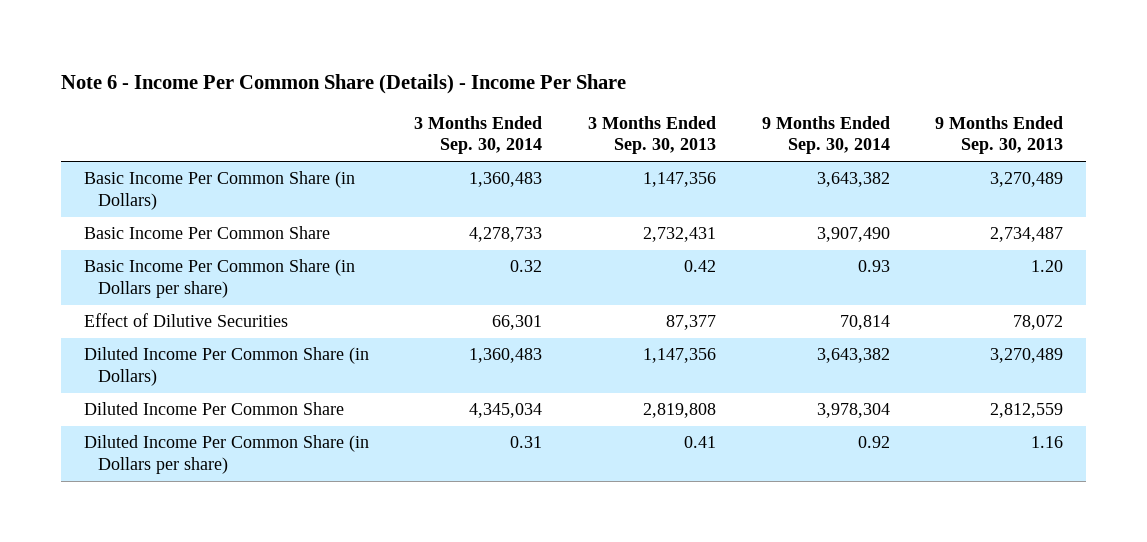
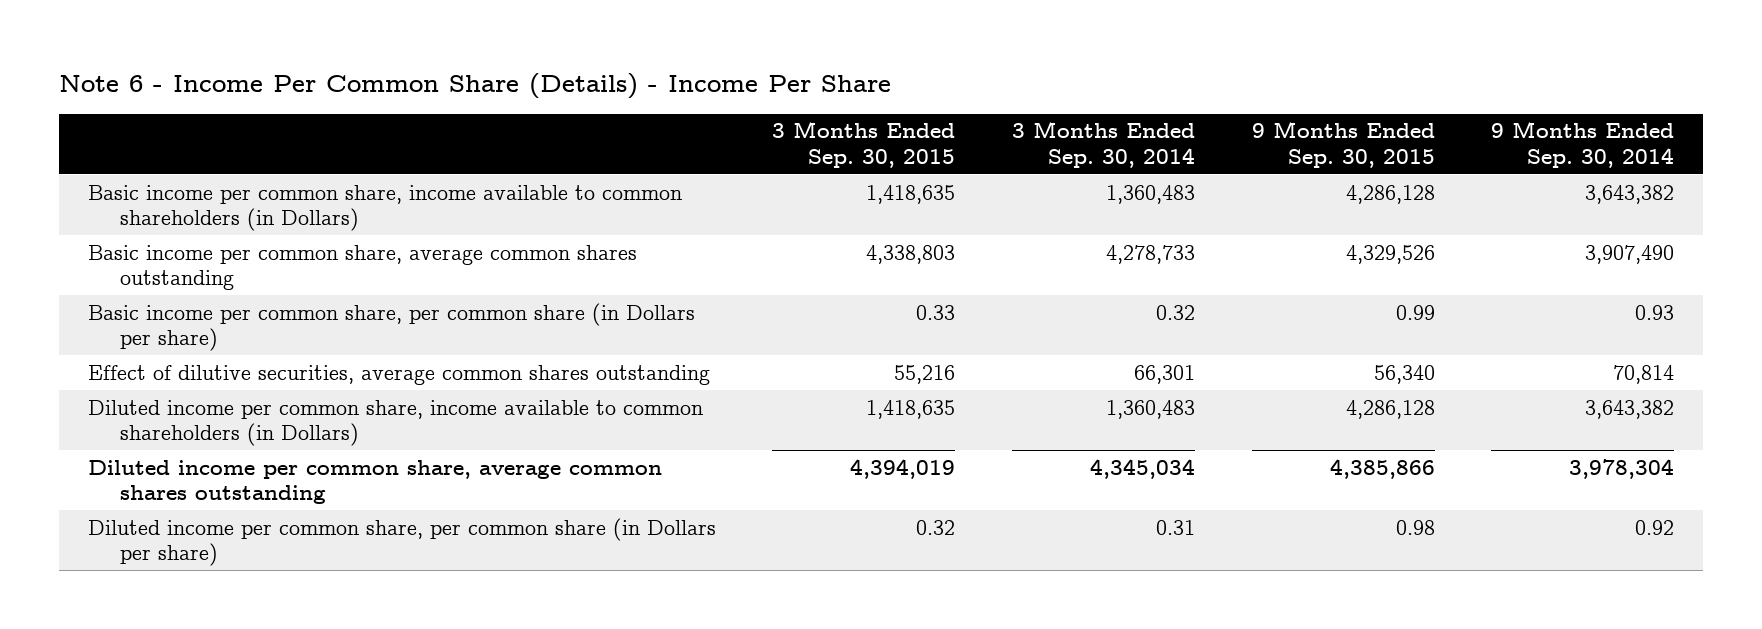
- | 3 Months Ended Sep. 30, 2014 | 3 Months Ended Sep. 30, 2013 | 9 Months Ended Sep. 30, 2014 | 9 Months Ended Sep. 30, 2013
+ | 3 Months Ended Sep. 30, 2015 | 3 Months Ended Sep. 30, 2014 | 9 Months Ended Sep. 30, 2015 | 9 Months Ended Sep. 30, 2014
- Basic Income Per Common Share (in Dollars) | 1,360,483 | 1,147,356 | 3,643,382 | 3,270,489
- Basic Income Per Common Share | 4,278,733 | 2,732,431 | 3,907,490 | 2,734,487
- Basic Income Per Common Share (in Dollars per share) | 0.32 | 0.42 | 0.93 | 1.20
- Effect of Dilutive Securities | 66,301 | 87,377 | 70,814 | 78,072
- Diluted Income Per Common Share (in Dollars) | 1,360,483 | 1,147,356 | 3,643,382 | 3,270,489
- Diluted Income Per Common Share | 4,345,034 | 2,819,808 | 3,978,304 | 2,812,559
- Diluted Income Per Common Share (in Dollars per share) | 0.31 | 0.41 | 0.92 | 1.16
+ Basic income per common share, income available to common shareholders (in Dollars) | 1,418,635 | 1,360,483 | 4,286,128 | 3,643,382
+ Basic income per common share, average common shares outstanding | 4,338,803 | 4,278,733 | 4,329,526 | 3,907,490
+ Basic income per common share, per common share (in Dollars per share) | 0.33 | 0.32 | 0.99 | 0.93
+ Effect of dilutive securities, average common shares outstanding | 55,216 | 66,301 | 56,340 | 70,814
+ Diluted income per common share, income available to common shareholders (in Dollars) | 1,418,635 | 1,360,483 | 4,286,128 | 3,643,382
+ Diluted income per common share, average common shares outstanding | 4,394,019 | 4,345,034 | 4,385,866 | 3,978,304
+ Diluted income per common share, per common share (in Dollars per share) | 0.32 | 0.31 | 0.98 | 0.92

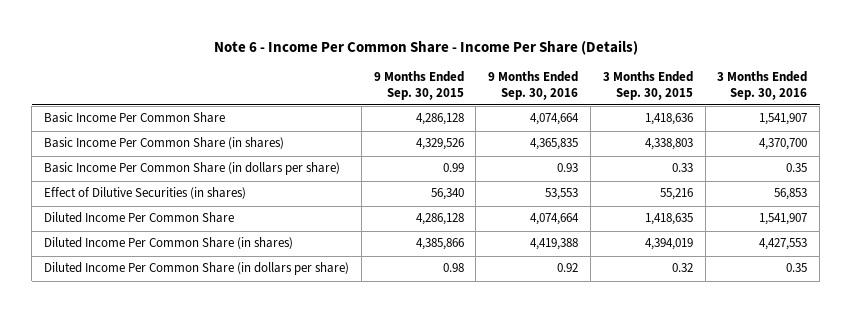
- Note 6 - Income Per Common Share (Details) - Income Per Share
+ Note 6 - Income Per Common Share - Income Per Share (Details)
- | 3 Months Ended Sep. 30, 2015 | 3 Months Ended Sep. 30, 2014 | 9 Months Ended Sep. 30, 2015 | 9 Months Ended Sep. 30, 2014
+ | 9 Months Ended Sep. 30, 2015 | 9 Months Ended Sep. 30, 2016 | 3 Months Ended Sep. 30, 2015 | 3 Months Ended Sep. 30, 2016
- Basic income per common share, income available to common shareholders (in Dollars) | 1,418,635 | 1,360,483 | 4,286,128 | 3,643,382
- Basic income per common share, average common shares outstanding | 4,338,803 | 4,278,733 | 4,329,526 | 3,907,490
- Basic income per common share, per common share (in Dollars per share) | 0.33 | 0.32 | 0.99 | 0.93
- Effect of dilutive securities, average common shares outstanding | 55,216 | 66,301 | 56,340 | 70,814
- Diluted income per common share, income available to common shareholders (in Dollars) | 1,418,635 | 1,360,483 | 4,286,128 | 3,643,382
- Diluted income per common share, average common shares outstanding | 4,394,019 | 4,345,034 | 4,385,866 | 3,978,304
- Diluted income per common share, per common share (in Dollars per share) | 0.32 | 0.31 | 0.98 | 0.92
+ Basic Income Per Common Share | 4,286,128 | 4,074,664 | 1,418,636 | 1,541,907
+ Basic Income Per Common Share (in shares) | 4,329,526 | 4,365,835 | 4,338,803 | 4,370,700
+ Basic Income Per Common Share (in dollars per share) | 0.99 | 0.93 | 0.33 | 0.35
+ Effect of Dilutive Securities (in shares) | 56,340 | 53,553 | 55,216 | 56,853
+ Diluted Income Per Common Share | 4,286,128 | 4,074,664 | 1,418,635 | 1,541,907
+ Diluted Income Per Common Share (in shares) | 4,385,866 | 4,419,388 | 4,394,019 | 4,427,553
+ Diluted Income Per Common Share (in dollars per share) | 0.98 | 0.92 | 0.32 | 0.35

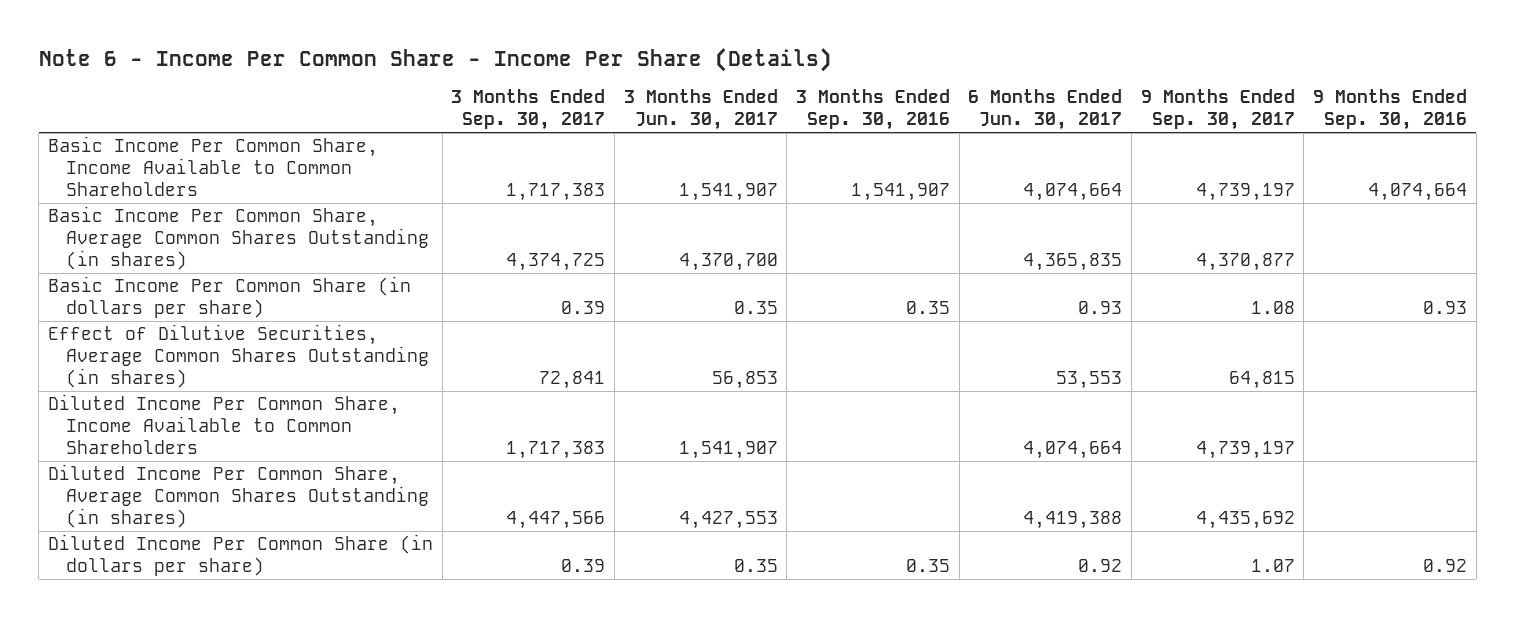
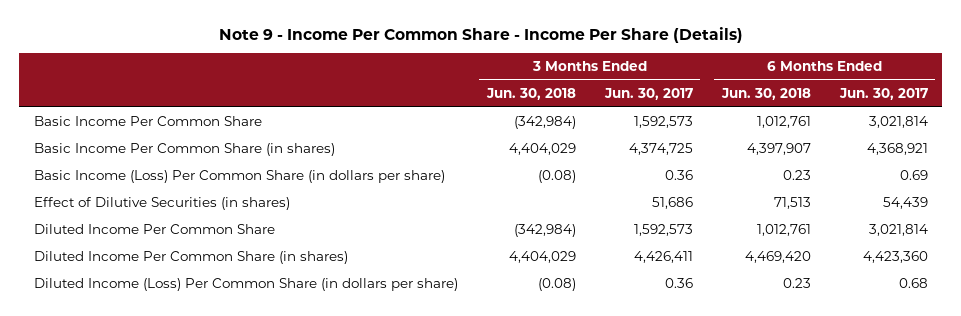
- Note 6 - Income Per Common Share - Income Per Share (Details)
+ Note 9 - Income Per Common Share - Income Per Share (Details)
- | 3 Months Ended Sep. 30, 2017 | 3 Months Ended Jun. 30, 2017 | 3 Months Ended Sep. 30, 2016 | 6 Months Ended Jun. 30, 2017 | 9 Months Ended Sep. 30, 2017 | 9 Months Ended Sep. 30, 2016
+ | 3 Months Ended Jun. 30, 2018 | 3 Months Ended Jun. 30, 2017 | 6 Months Ended Jun. 30, 2018 | 6 Months Ended Jun. 30, 2017
- Basic Income Per Common Share, Income Available to Common Shareholders | 1,717,383 | 1,541,907 | 1,541,907 | 4,074,664 | 4,739,197 | 4,074,664
- Basic Income Per Common Share, Average Common Shares Outstanding (in shares) | 4,374,725 | 4,370,700 | | 4,365,835 | 4,370,877 |
- Basic Income Per Common Share (in dollars per share) | 0.39 | 0.35 | 0.35 | 0.93 | 1.08 | 0.93
- Effect of Dilutive Securities, Average Common Shares Outstanding (in shares) | 72,841 | 56,853 | | 53,553 | 64,815 |
- Diluted Income Per Common Share, Income Available to Common Shareholders | 1,717,383 | 1,541,907 | | 4,074,664 | 4,739,197 |
- Diluted Income Per Common Share, Average Common Shares Outstanding (in shares) | 4,447,566 | 4,427,553 | | 4,419,388 | 4,435,692 |
- Diluted Income Per Common Share (in dollars per share) | 0.39 | 0.35 | 0.35 | 0.92 | 1.07 | 0.92
+ Basic Income Per Common Share | (342,984) | 1,592,573 | 1,012,761 | 3,021,814
+ Basic Income Per Common Share (in shares) | 4,404,029 | 4,374,725 | 4,397,907 | 4,368,921
+ Basic Income (Loss) Per Common Share (in dollars per share) | (0.08) | 0.36 | 0.23 | 0.69
+ Effect of Dilutive Securities (in shares) | | 51,686 | 71,513 | 54,439
+ Diluted Income Per Common Share | (342,984) | 1,592,573 | 1,012,761 | 3,021,814
+ Diluted Income Per Common Share (in shares) | 4,404,029 | 4,426,411 | 4,469,420 | 4,423,360
+ Diluted Income (Loss) Per Common Share (in dollars per share) | (0.08) | 0.36 | 0.23 | 0.68

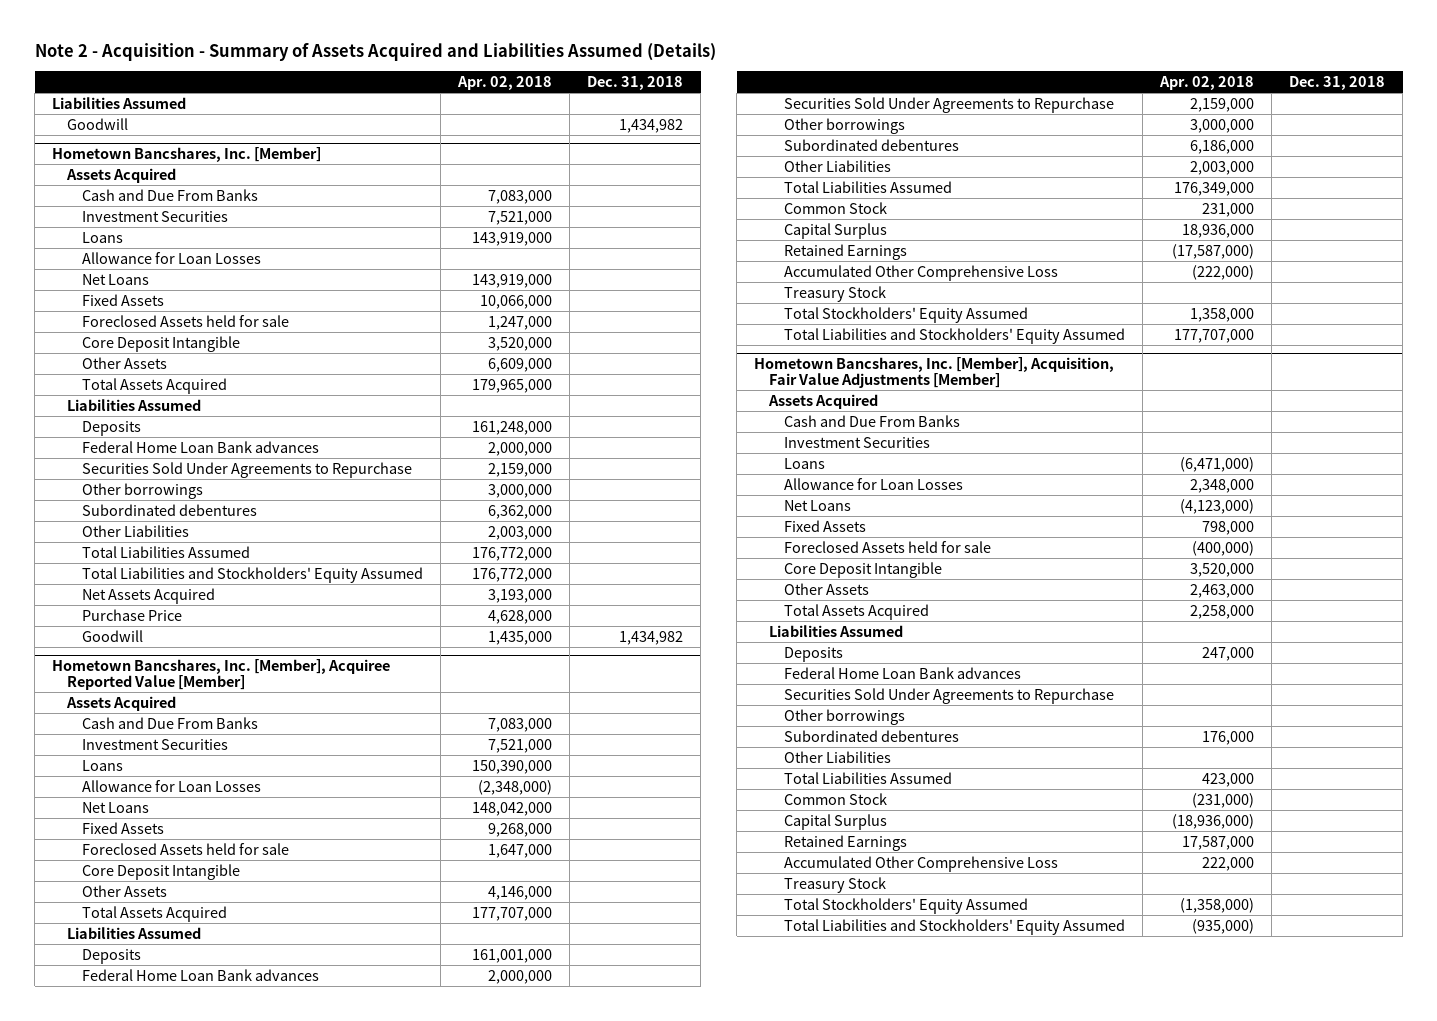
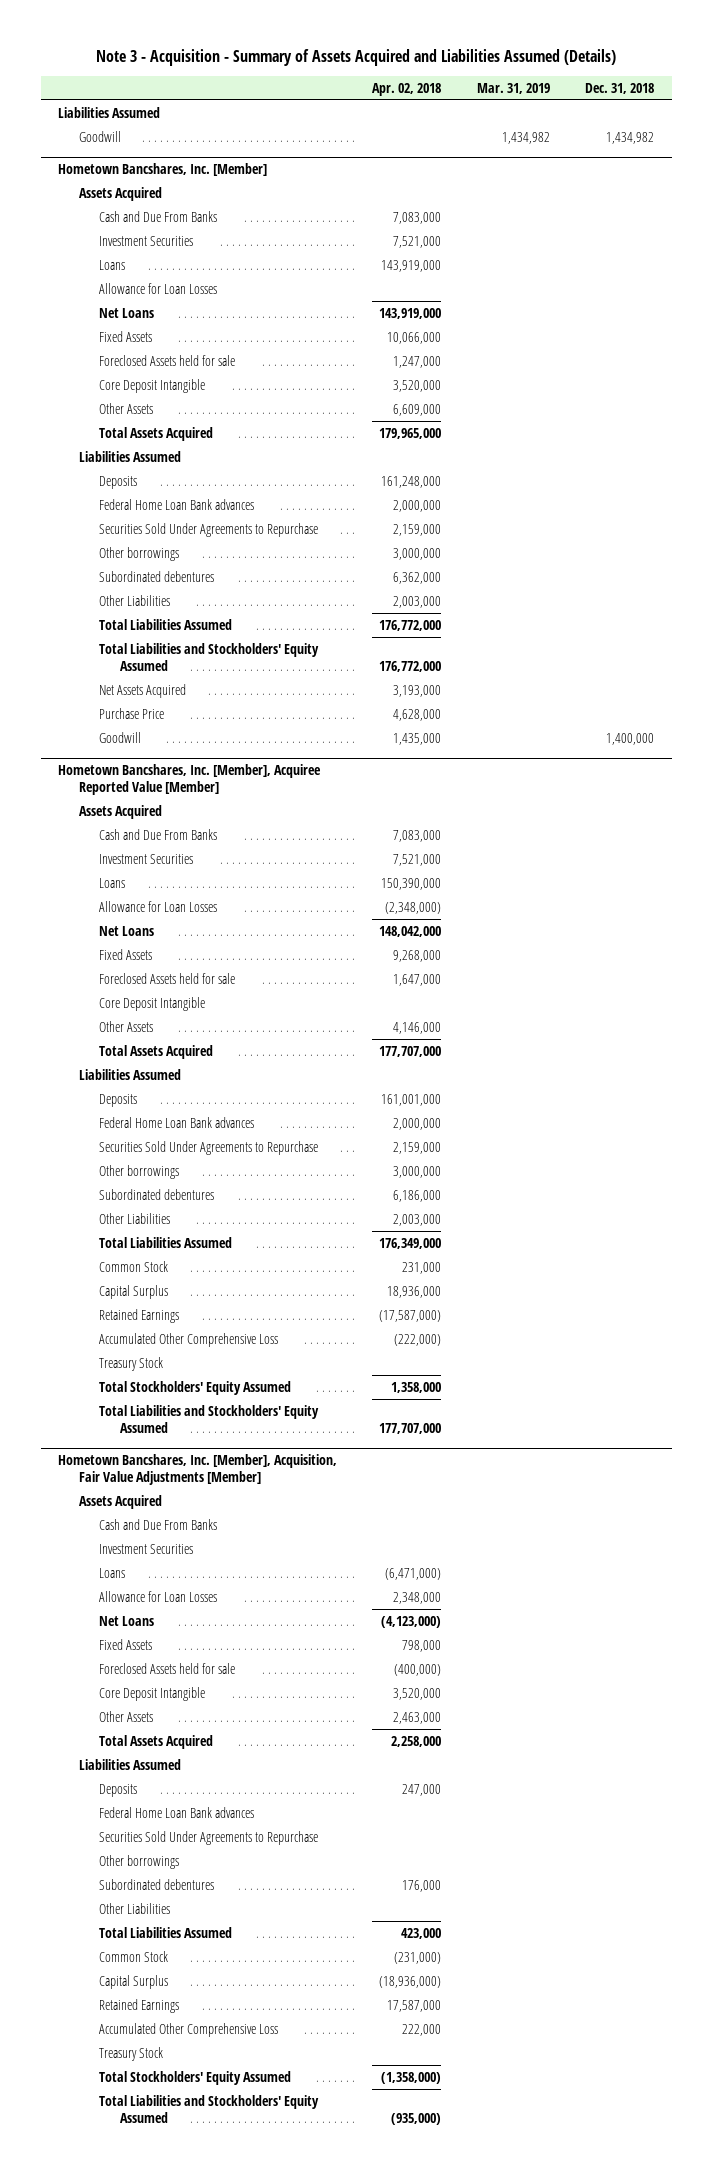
- Note 2 - Acquisition - Summary of Assets Acquired and Liabilities Assumed (Details)
+ Note 3 - Acquisition - Summary of Assets Acquired and Liabilities Assumed (Details)
- | Apr. 02, 2018 | Dec. 31, 2018
+ | Apr. 02, 2018 | Mar. 31, 2019 | Dec. 31, 2018
@ Hometown Bancshares, Inc. [Member]
- Goodwill | 1,435,000 | 1,434,982
+ Goodwill | 1,435,000 | | 1,400,000

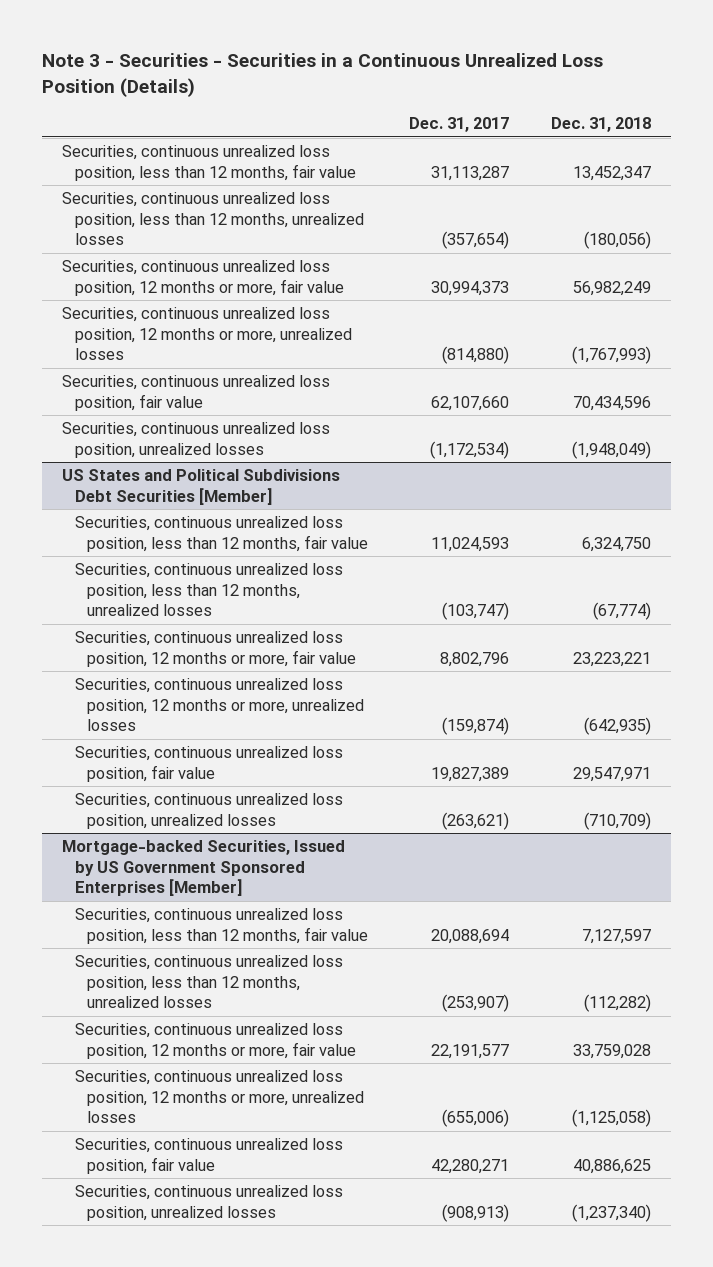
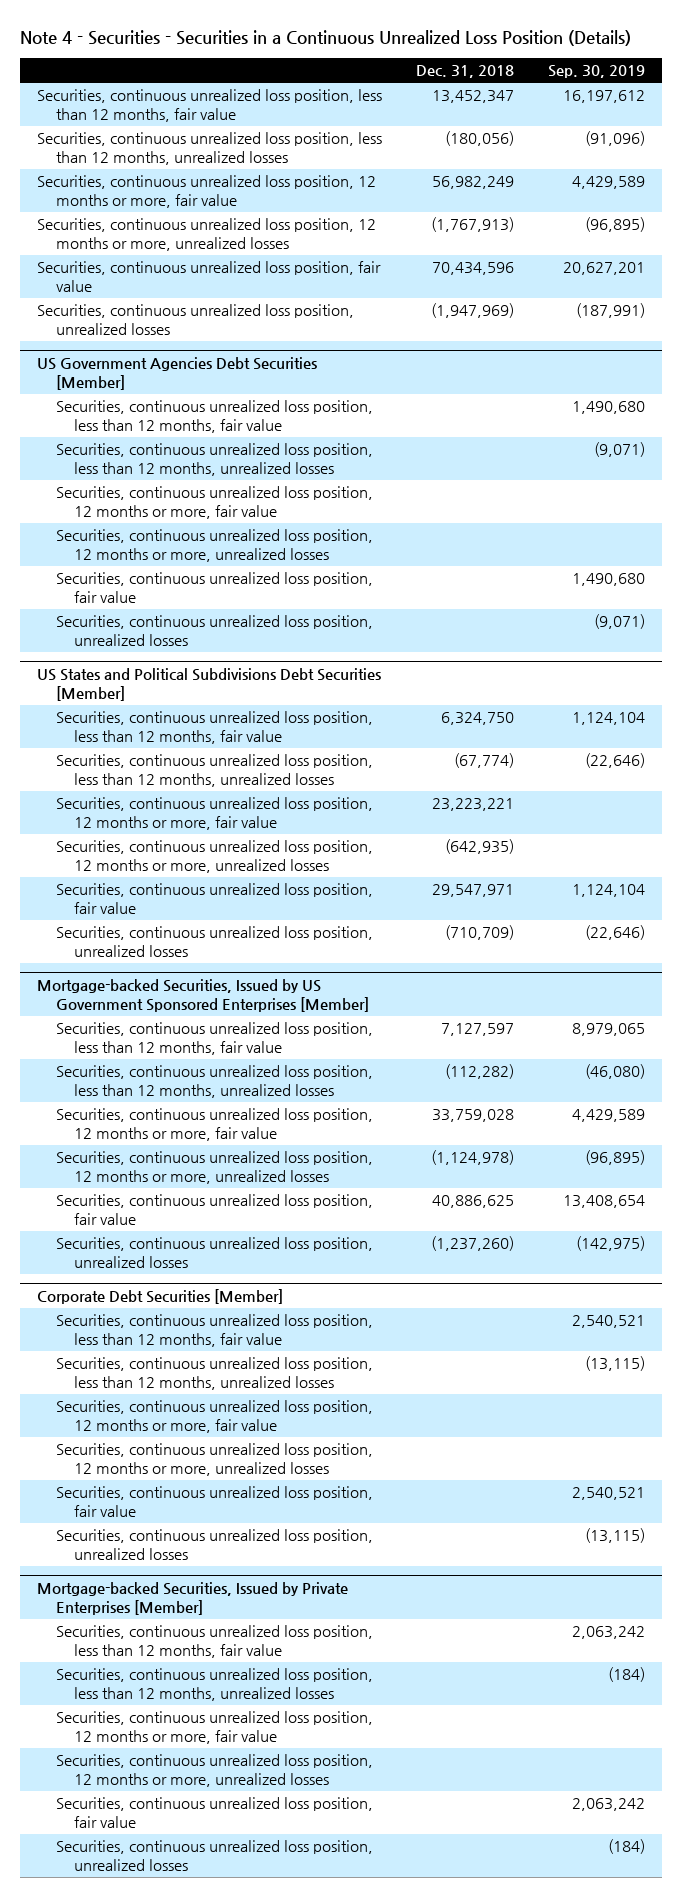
- Note 3 - Securities - Securities in a Continuous Unrealized Loss Position (Details)
+ Note 4 - Securities - Securities in a Continuous Unrealized Loss Position (Details)
- | Dec. 31, 2017 | Dec. 31, 2018
+ | Dec. 31, 2018 | Sep. 30, 2019
- Securities, continuous unrealized loss position, 12 months or more, unrealized losses | (814,880) | (1,767,993)
+ Securities, continuous unrealized loss position, 12 months or more, unrealized losses | (1,767,913) | (96,895)
- Securities, continuous unrealized loss position, unrealized losses | (1,172,534) | (1,948,049)
+ Securities, continuous unrealized loss position, unrealized losses | (1,947,969) | (187,991)
+ US Government Agencies Debt Securities [Member]
+ Securities, continuous unrealized loss position, less than 12 months, fair value | | 1,490,680
+ Securities, continuous unrealized loss position, less than 12 months, unrealized losses | | (9,071)
+ Securities, continuous unrealized loss position, 12 months or more, fair value
+ Securities, continuous unrealized loss position, 12 months or more, unrealized losses
+ Securities, continuous unrealized loss position, fair value | | 1,490,680
+ Securities, continuous unrealized loss position, unrealized losses | | (9,071)
@ Mortgage-backed Securities, Issued by US Government Sponsored Enterprises [Member]
- Securities, continuous unrealized loss position, 12 months or more, unrealized losses | (655,006) | (1,125,058)
+ Securities, continuous unrealized loss position, 12 months or more, unrealized losses | (1,124,978) | (96,895)
- Securities, continuous unrealized loss position, unrealized losses | (908,913) | (1,237,340)
+ Securities, continuous unrealized loss position, unrealized losses | (1,237,260) | (142,975)
+ Corporate Debt Securities [Member]
+ Securities, continuous unrealized loss position, less than 12 months, fair value | | 2,540,521
+ Securities, continuous unrealized loss position, less than 12 months, unrealized losses | | (13,115)
+ Securities, continuous unrealized loss position, 12 months or more, fair value
+ Securities, continuous unrealized loss position, 12 months or more, unrealized losses
+ Securities, continuous unrealized loss position, fair value | | 2,540,521
+ Securities, continuous unrealized loss position, unrealized losses | | (13,115)
+ Mortgage-backed Securities, Issued by Private Enterprises [Member]
+ Securities, continuous unrealized loss position, less than 12 months, fair value | | 2,063,242
+ Securities, continuous unrealized loss position, less than 12 months, unrealized losses | | (184)
+ Securities, continuous unrealized loss position, 12 months or more, fair value
+ Securities, continuous unrealized loss position, 12 months or more, unrealized losses
+ Securities, continuous unrealized loss position, fair value | | 2,063,242
+ Securities, continuous unrealized loss position, unrealized losses | | (184)

